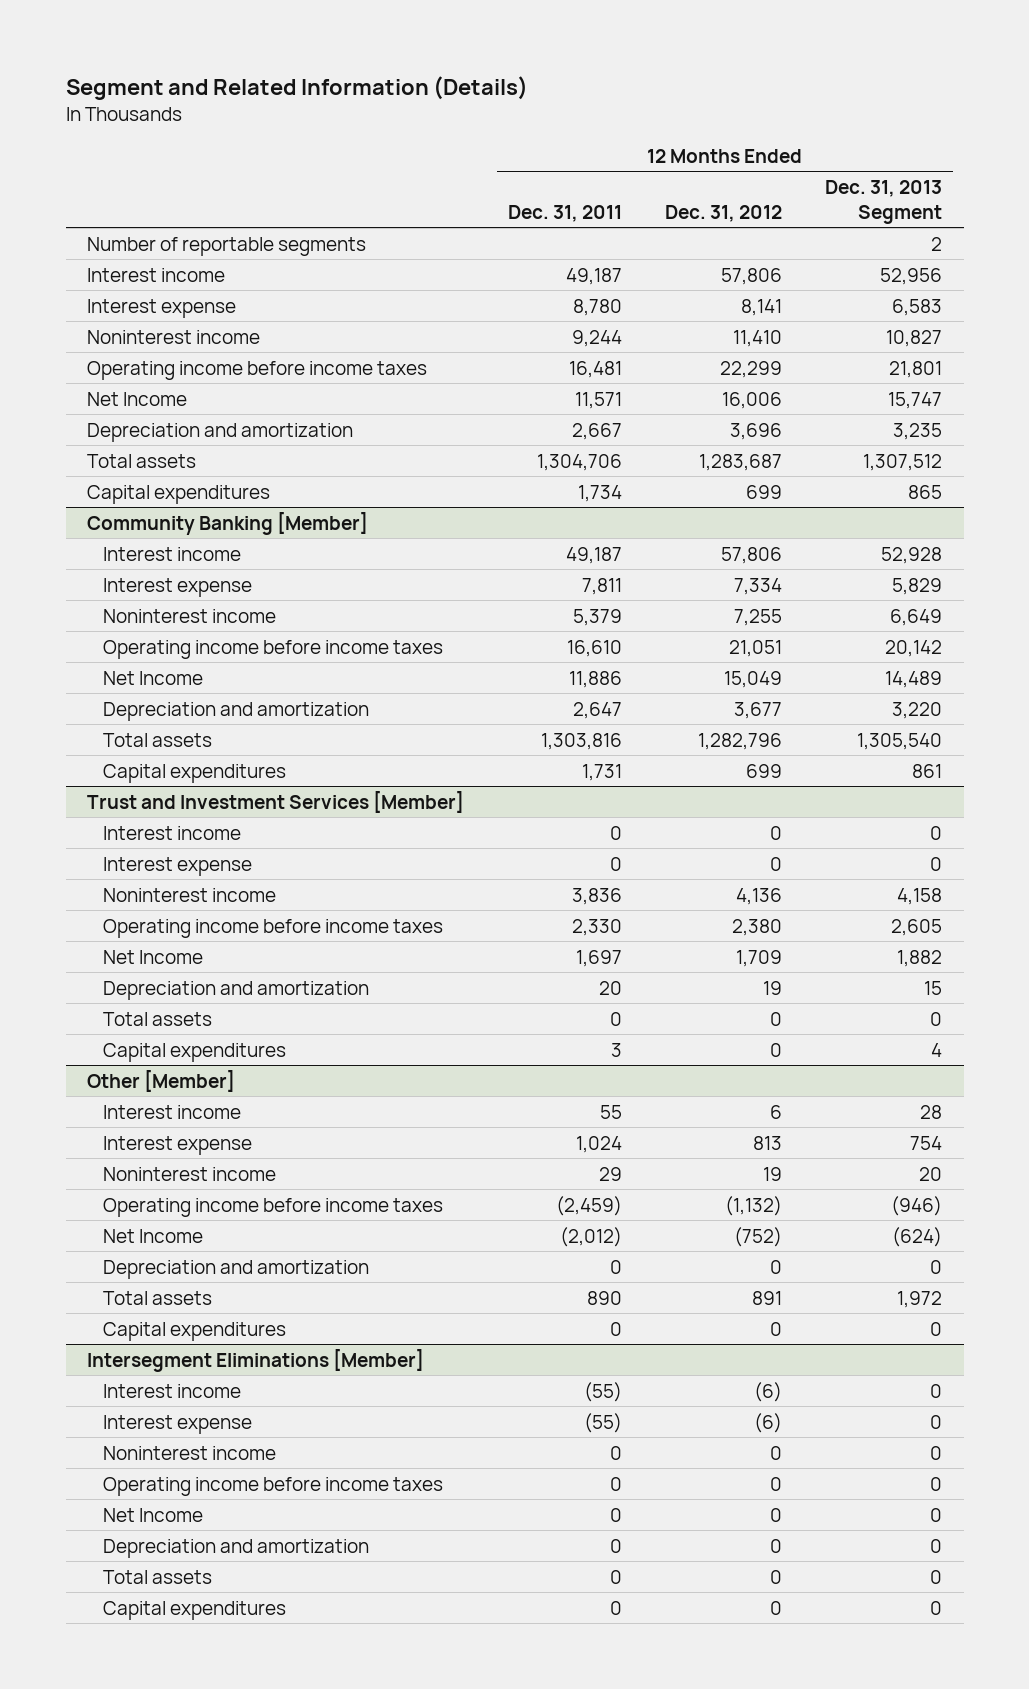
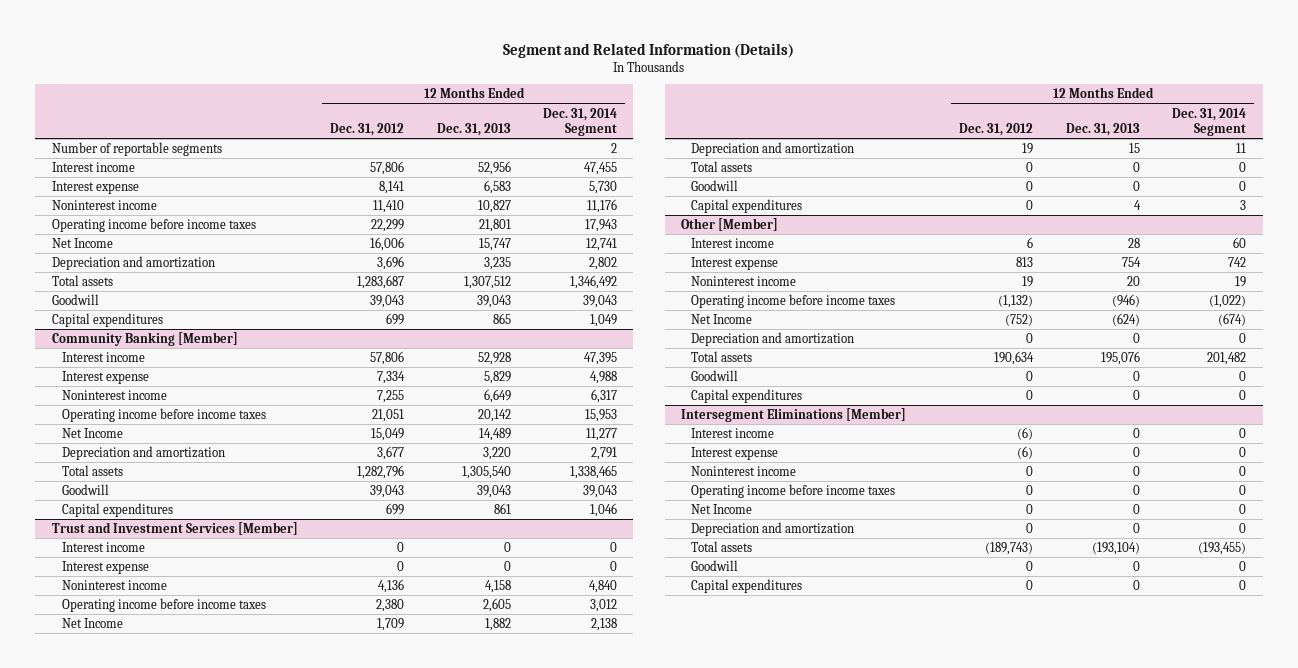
- | 12 Months Ended Dec. 31, 2011 | 12 Months Ended Dec. 31, 2012 | 12 Months Ended Dec. 31, 2013 Segment
+ | 12 Months Ended Dec. 31, 2012 | 12 Months Ended Dec. 31, 2013 | 12 Months Ended Dec. 31, 2014 Segment
+ Goodwill | 39,043 | 39,043 | 39,043
@ Community Banking [Member]
+ Goodwill | 39,043 | 39,043 | 39,043
@ Trust and Investment Services [Member]
+ Goodwill | 0 | 0 | 0
@ Other [Member]
- Total assets | 890 | 891 | 1,972
+ Total assets | 190,634 | 195,076 | 201,482
+ Goodwill | 0 | 0 | 0
@ Intersegment Eliminations [Member]
- Total assets | 0 | 0 | 0
+ Total assets | (189,743) | (193,104) | (193,455)
+ Goodwill | 0 | 0 | 0

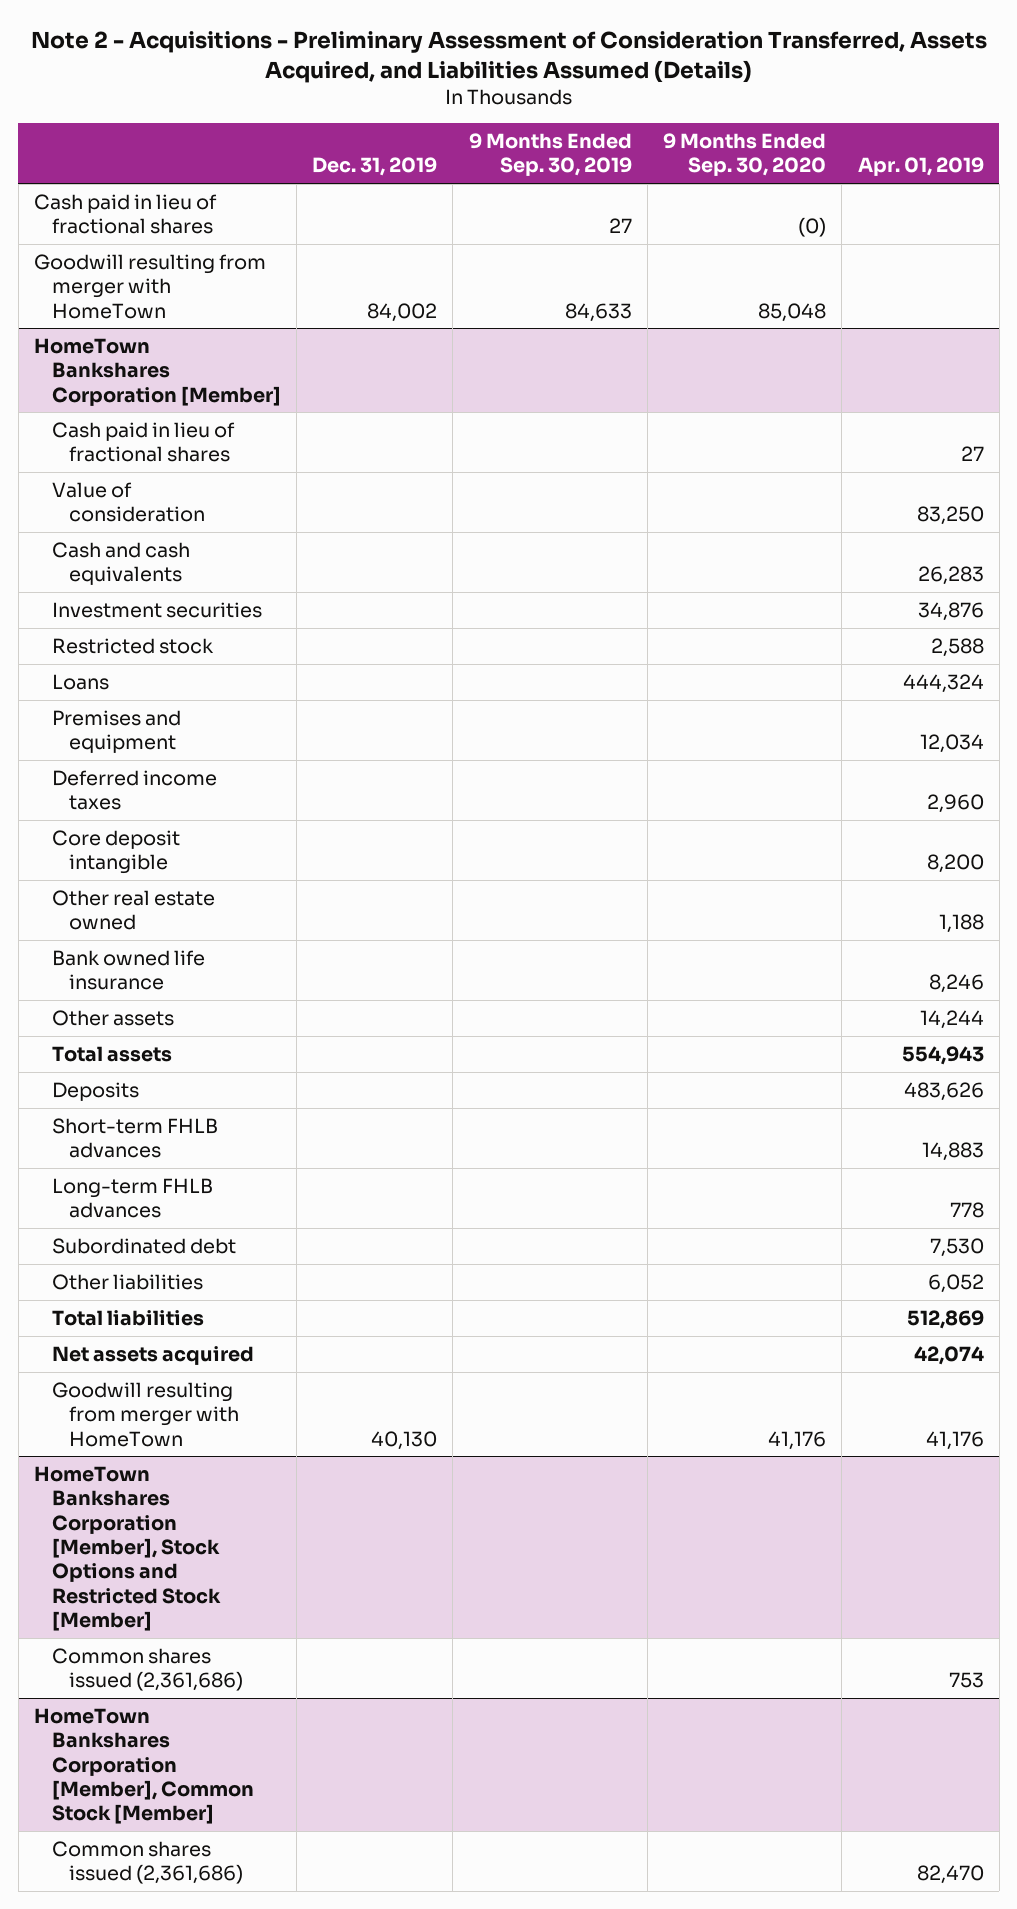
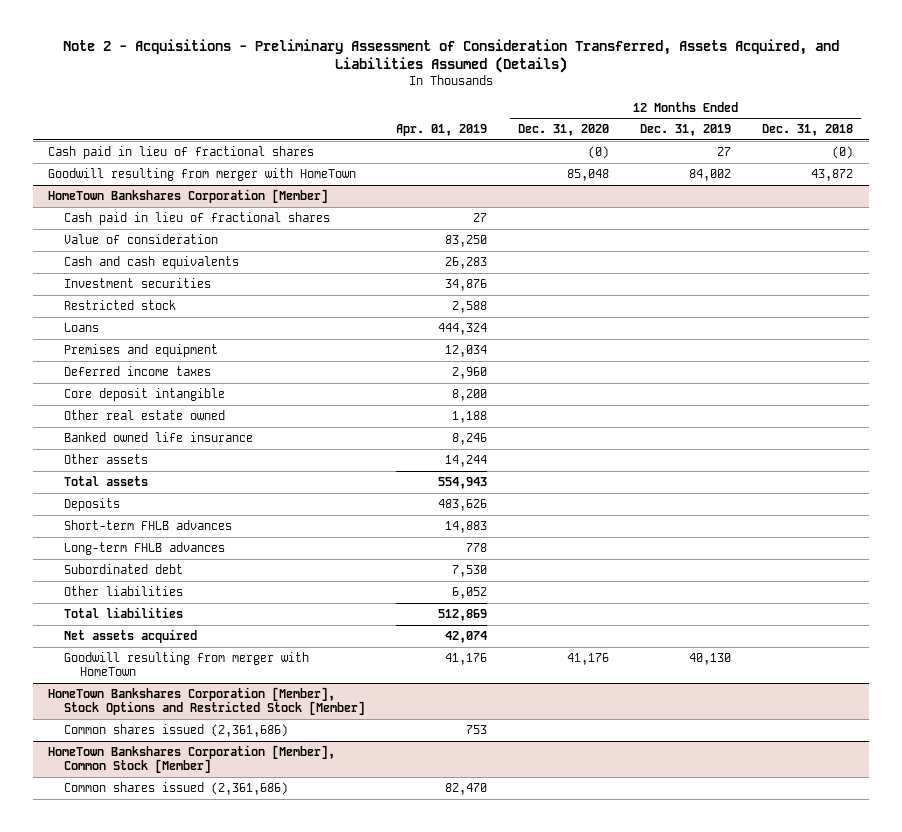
- | Dec. 31, 2019 | 9 Months Ended Sep. 30, 2019 | 9 Months Ended Sep. 30, 2020 | Apr. 01, 2019
+ | Apr. 01, 2019 | 12 Months Ended Dec. 31, 2020 | 12 Months Ended Dec. 31, 2019 | 12 Months Ended Dec. 31, 2018
@ HomeTown Bankshares Corporation [Member]
- Bank owned life insurance | | | | 8,246
+ Banked owned life insurance | 8,246 | | |

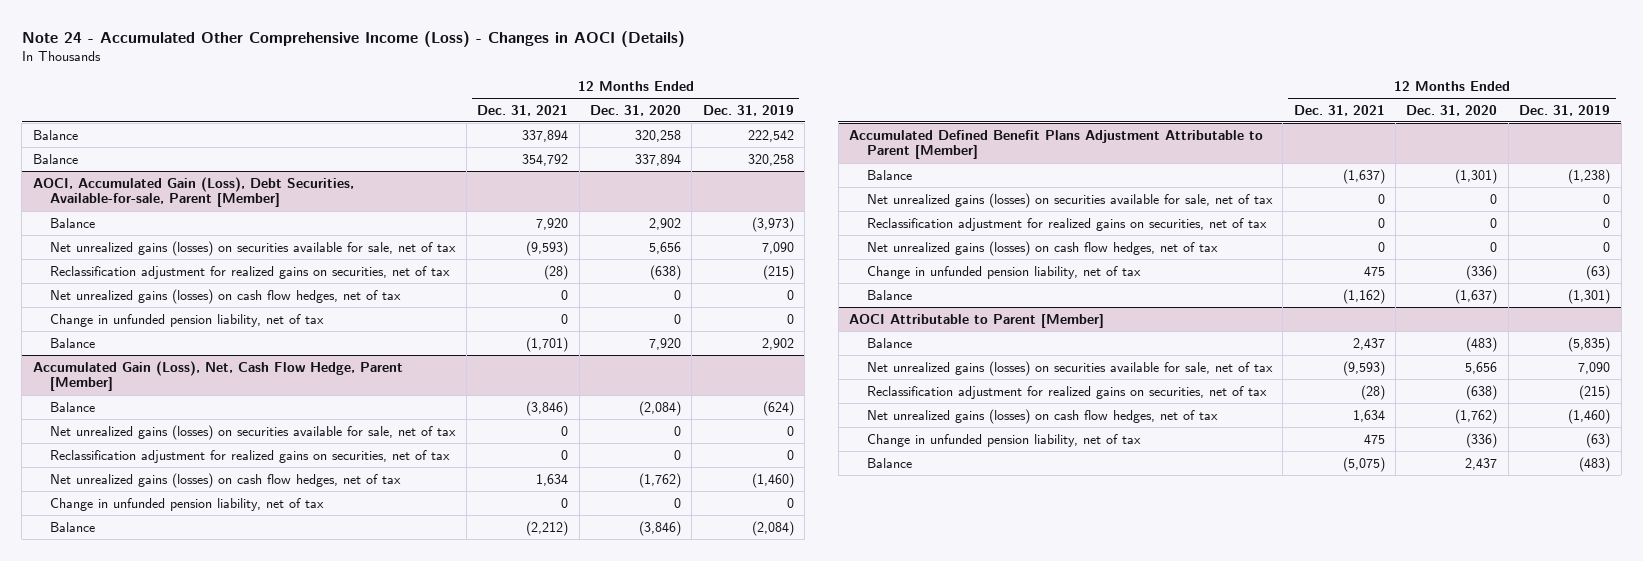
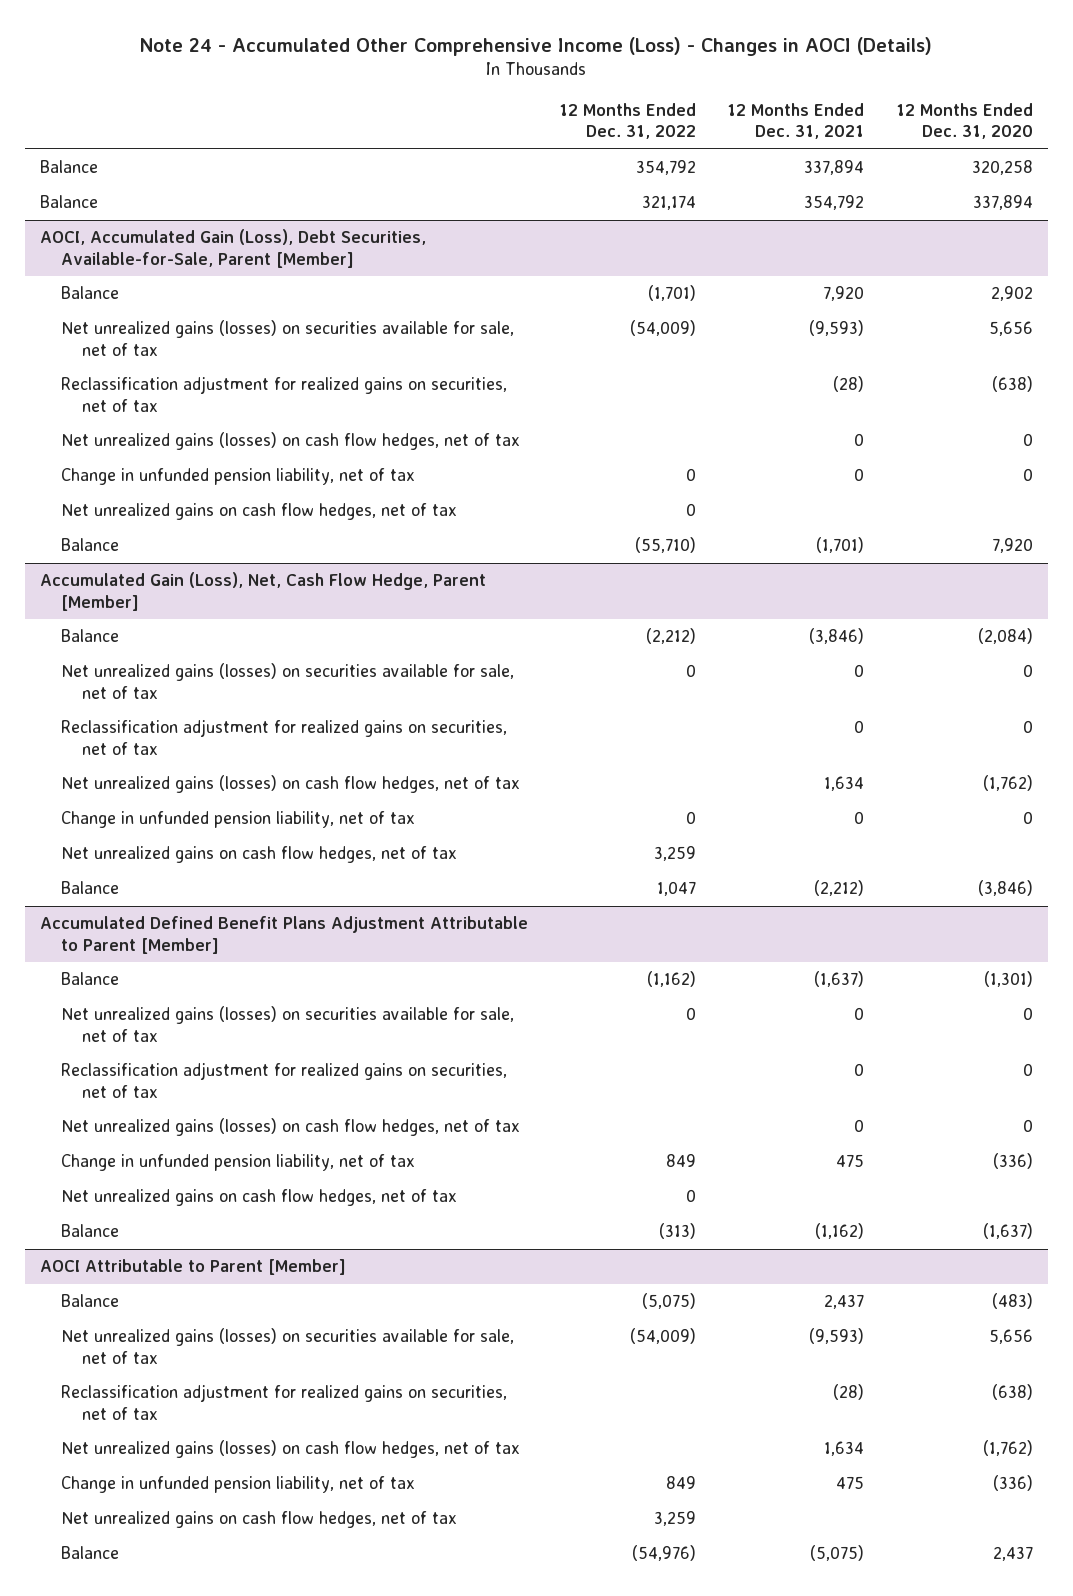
- | 12 Months Ended Dec. 31, 2021 | 12 Months Ended Dec. 31, 2020 | 12 Months Ended Dec. 31, 2019
+ | 12 Months Ended Dec. 31, 2022 | 12 Months Ended Dec. 31, 2021 | 12 Months Ended Dec. 31, 2020
- AOCI, Accumulated Gain (Loss), Debt Securities, Available-for-sale, Parent [Member]
+ AOCI, Accumulated Gain (Loss), Debt Securities, Available-for-Sale, Parent [Member]
+ Net unrealized gains on cash flow hedges, net of tax | 0 | |
@ Accumulated Gain (Loss), Net, Cash Flow Hedge, Parent [Member]
+ Net unrealized gains on cash flow hedges, net of tax | 3,259 | |
@ Accumulated Defined Benefit Plans Adjustment Attributable to Parent [Member]
+ Net unrealized gains on cash flow hedges, net of tax | 0 | |
@ AOCI Attributable to Parent [Member]
+ Net unrealized gains on cash flow hedges, net of tax | 3,259 | |

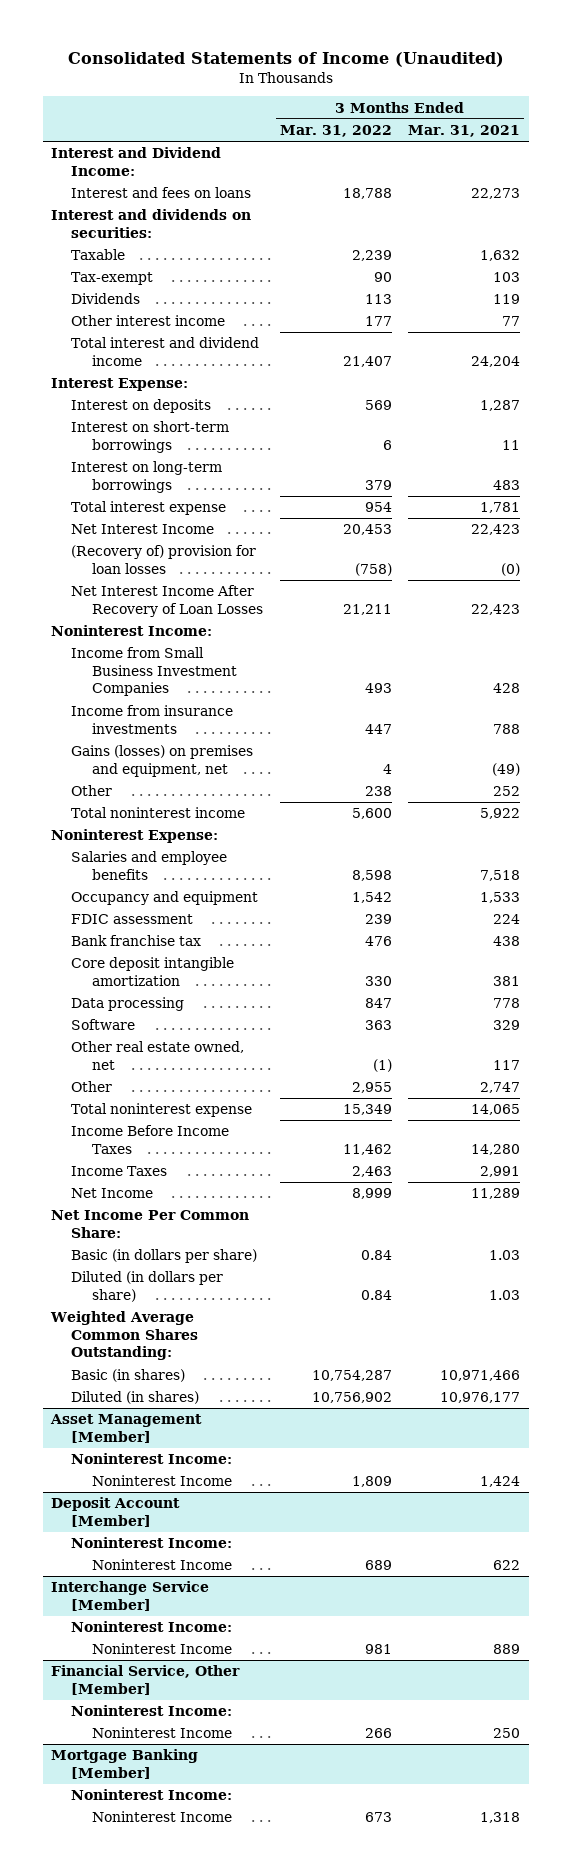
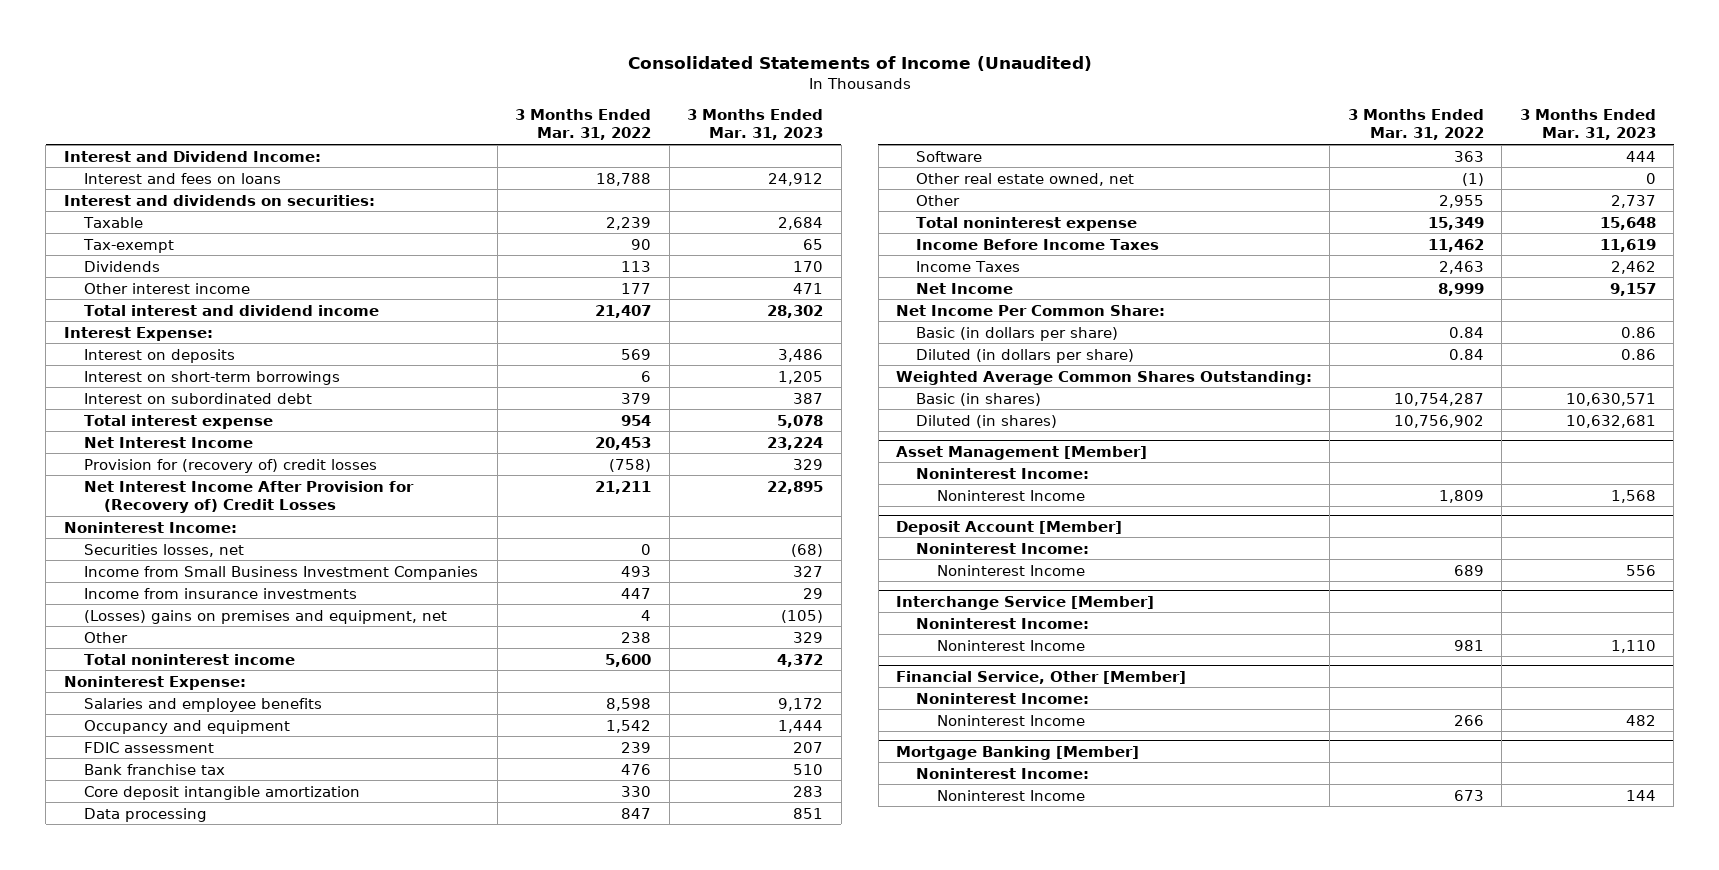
- | 3 Months Ended Mar. 31, 2022 | 3 Months Ended Mar. 31, 2021
+ | 3 Months Ended Mar. 31, 2022 | 3 Months Ended Mar. 31, 2023
- Interest on long-term borrowings | 379 | 483
+ Interest on subordinated debt | 379 | 387
- (Recovery of) provision for loan losses | (758) | (0)
- Net Interest Income After Recovery of Loan Losses | 21,211 | 22,423
+ Provision for (recovery of) credit losses | (758) | 329
+ Net Interest Income After Provision for (Recovery of) Credit Losses | 21,211 | 22,895
+ Securities losses, net | 0 | (68)
- Gains (losses) on premises and equipment, net | 4 | (49)
+ (Losses) gains on premises and equipment, net | 4 | (105)

